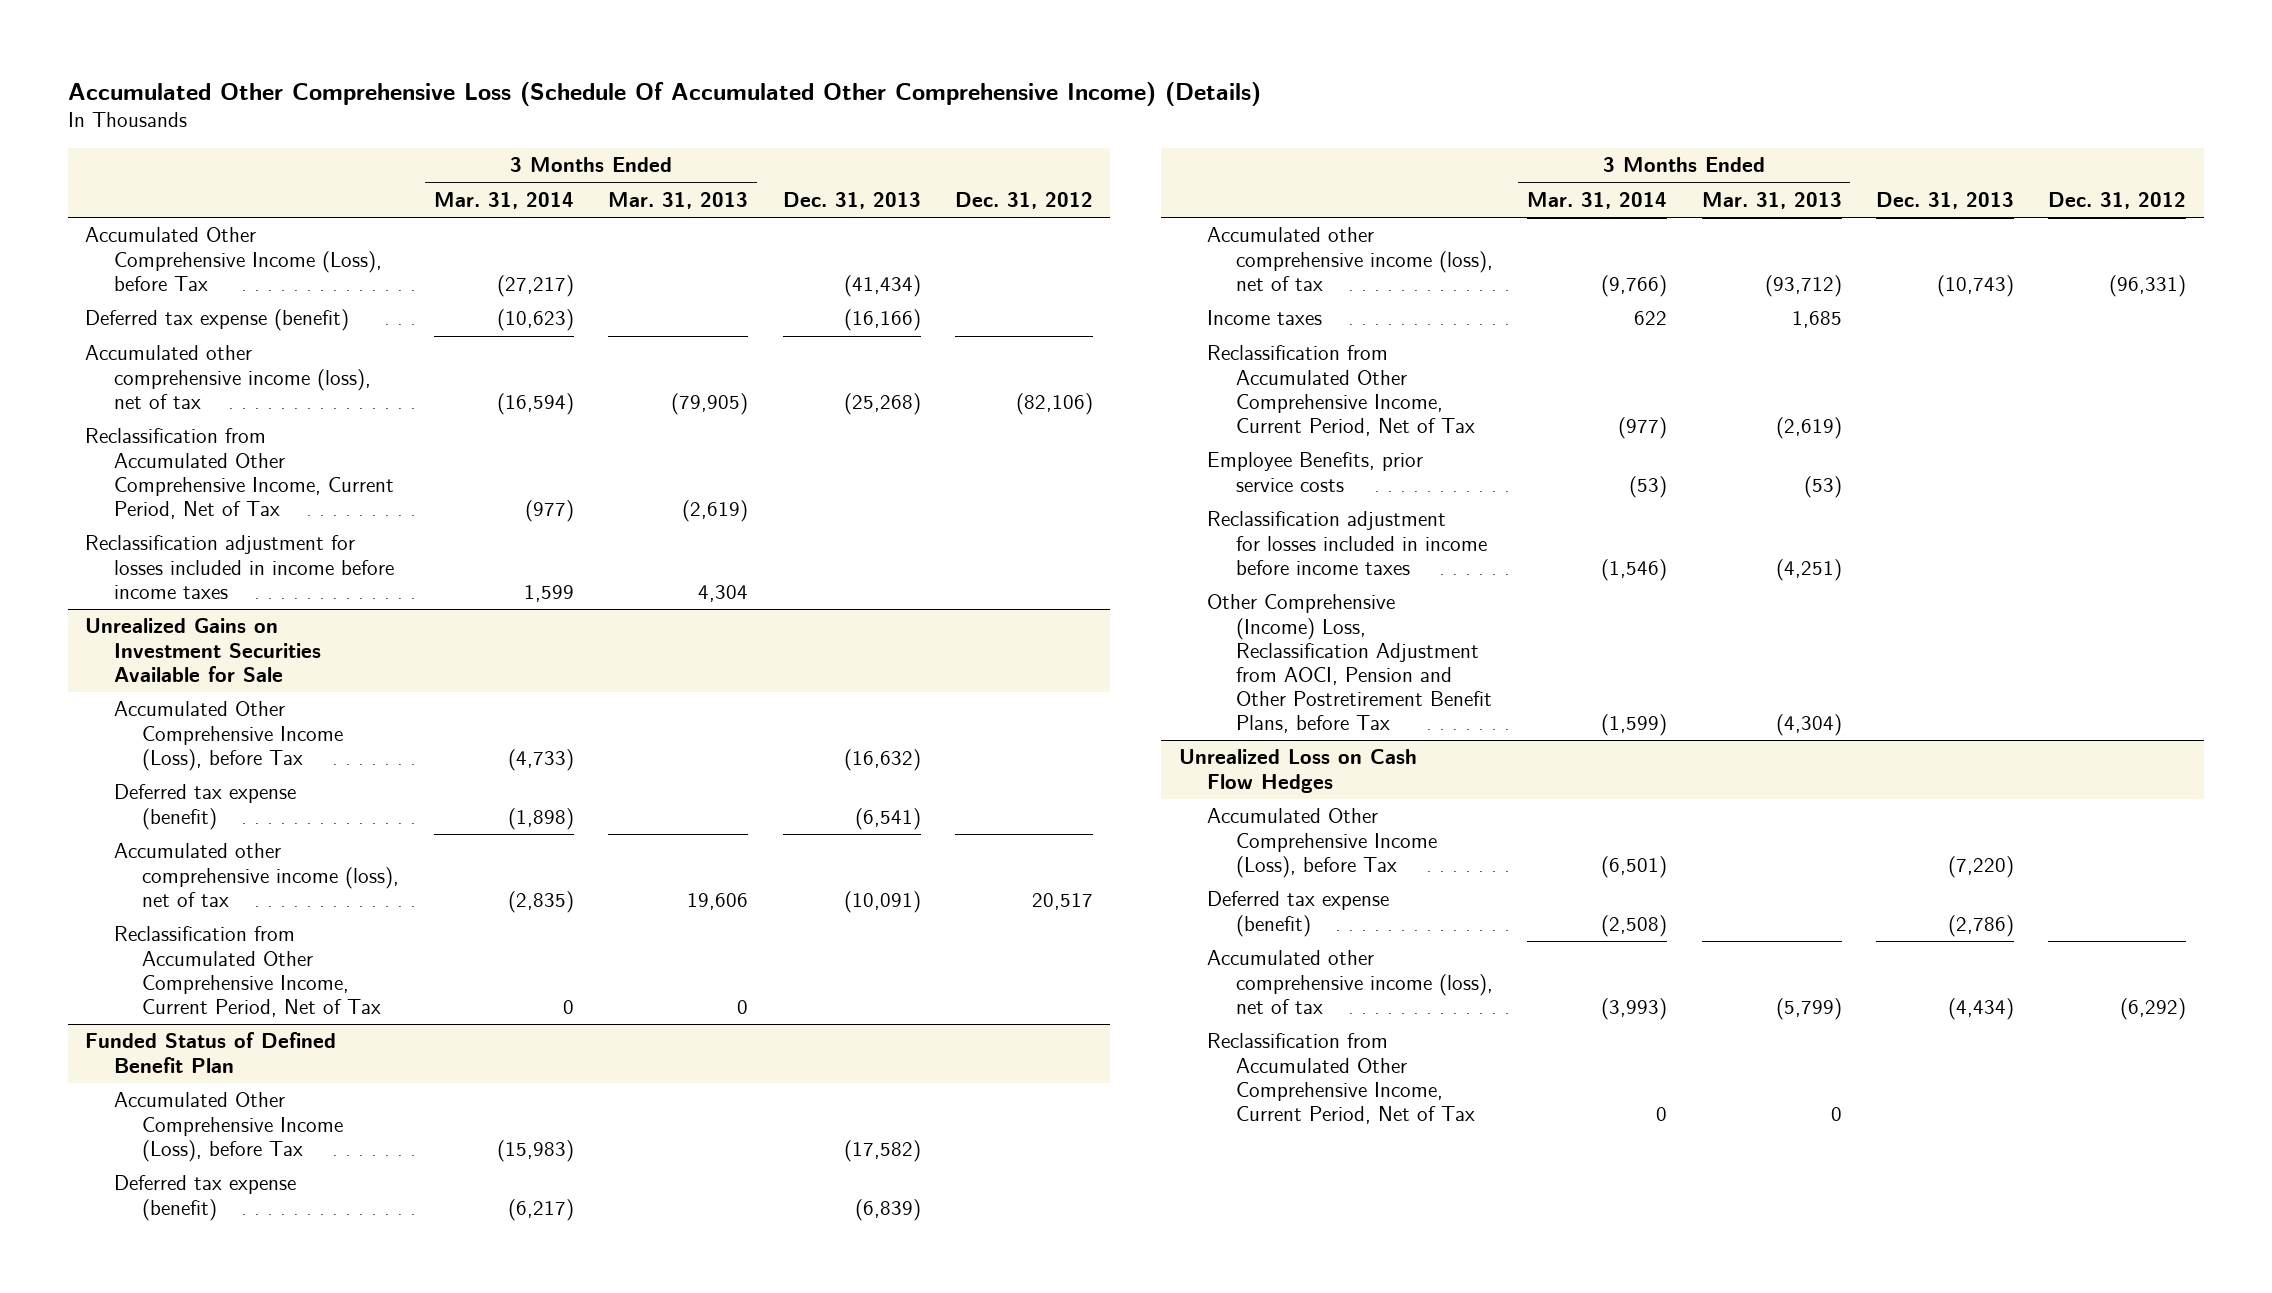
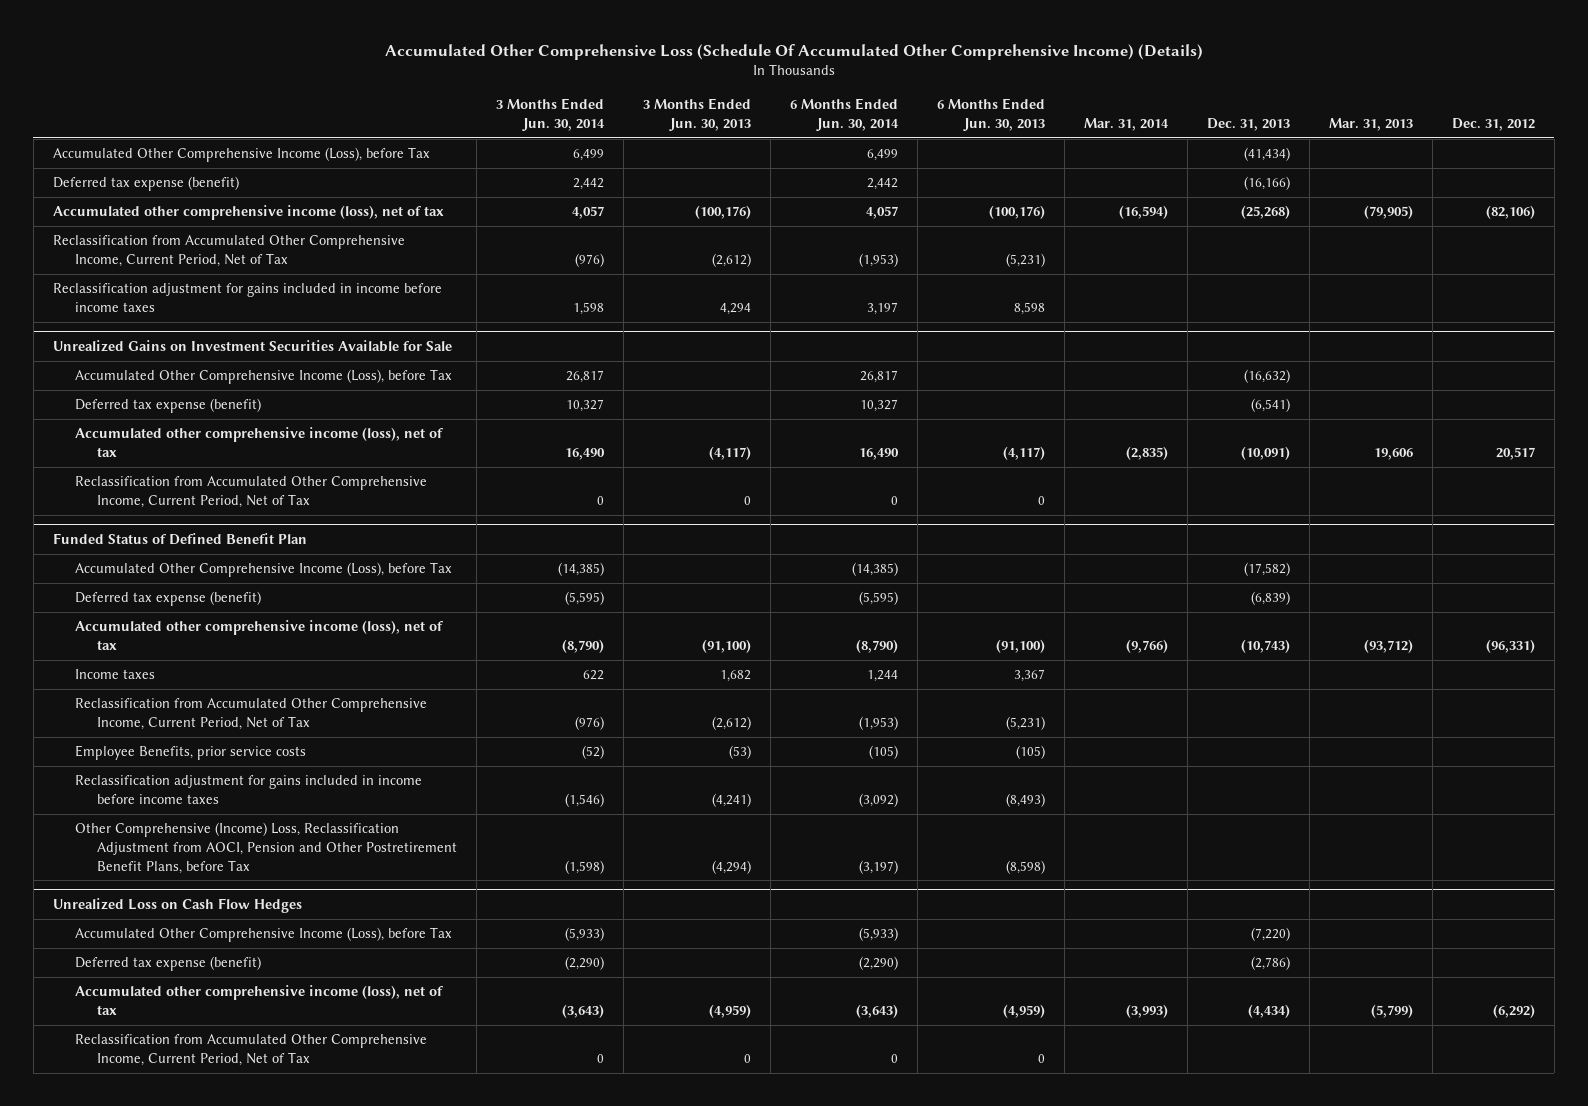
- | 3 Months Ended Mar. 31, 2014 | 3 Months Ended Mar. 31, 2013 | Dec. 31, 2013 | Dec. 31, 2012
+ | 3 Months Ended Jun. 30, 2014 | 3 Months Ended Jun. 30, 2013 | 6 Months Ended Jun. 30, 2014 | 6 Months Ended Jun. 30, 2013 | Mar. 31, 2014 | Dec. 31, 2013 | Mar. 31, 2013 | Dec. 31, 2012
- Reclassification adjustment for losses included in income before income taxes | 1,599 | 4,304 | |
+ Reclassification adjustment for gains included in income before income taxes | 1,598 | 4,294 | 3,197 | 8,598 | | | |
@ Funded Status of Defined Benefit Plan
- Reclassification adjustment for losses included in income before income taxes | (1,546) | (4,251) | |
+ Reclassification adjustment for gains included in income before income taxes | (1,546) | (4,241) | (3,092) | (8,493) | | | |

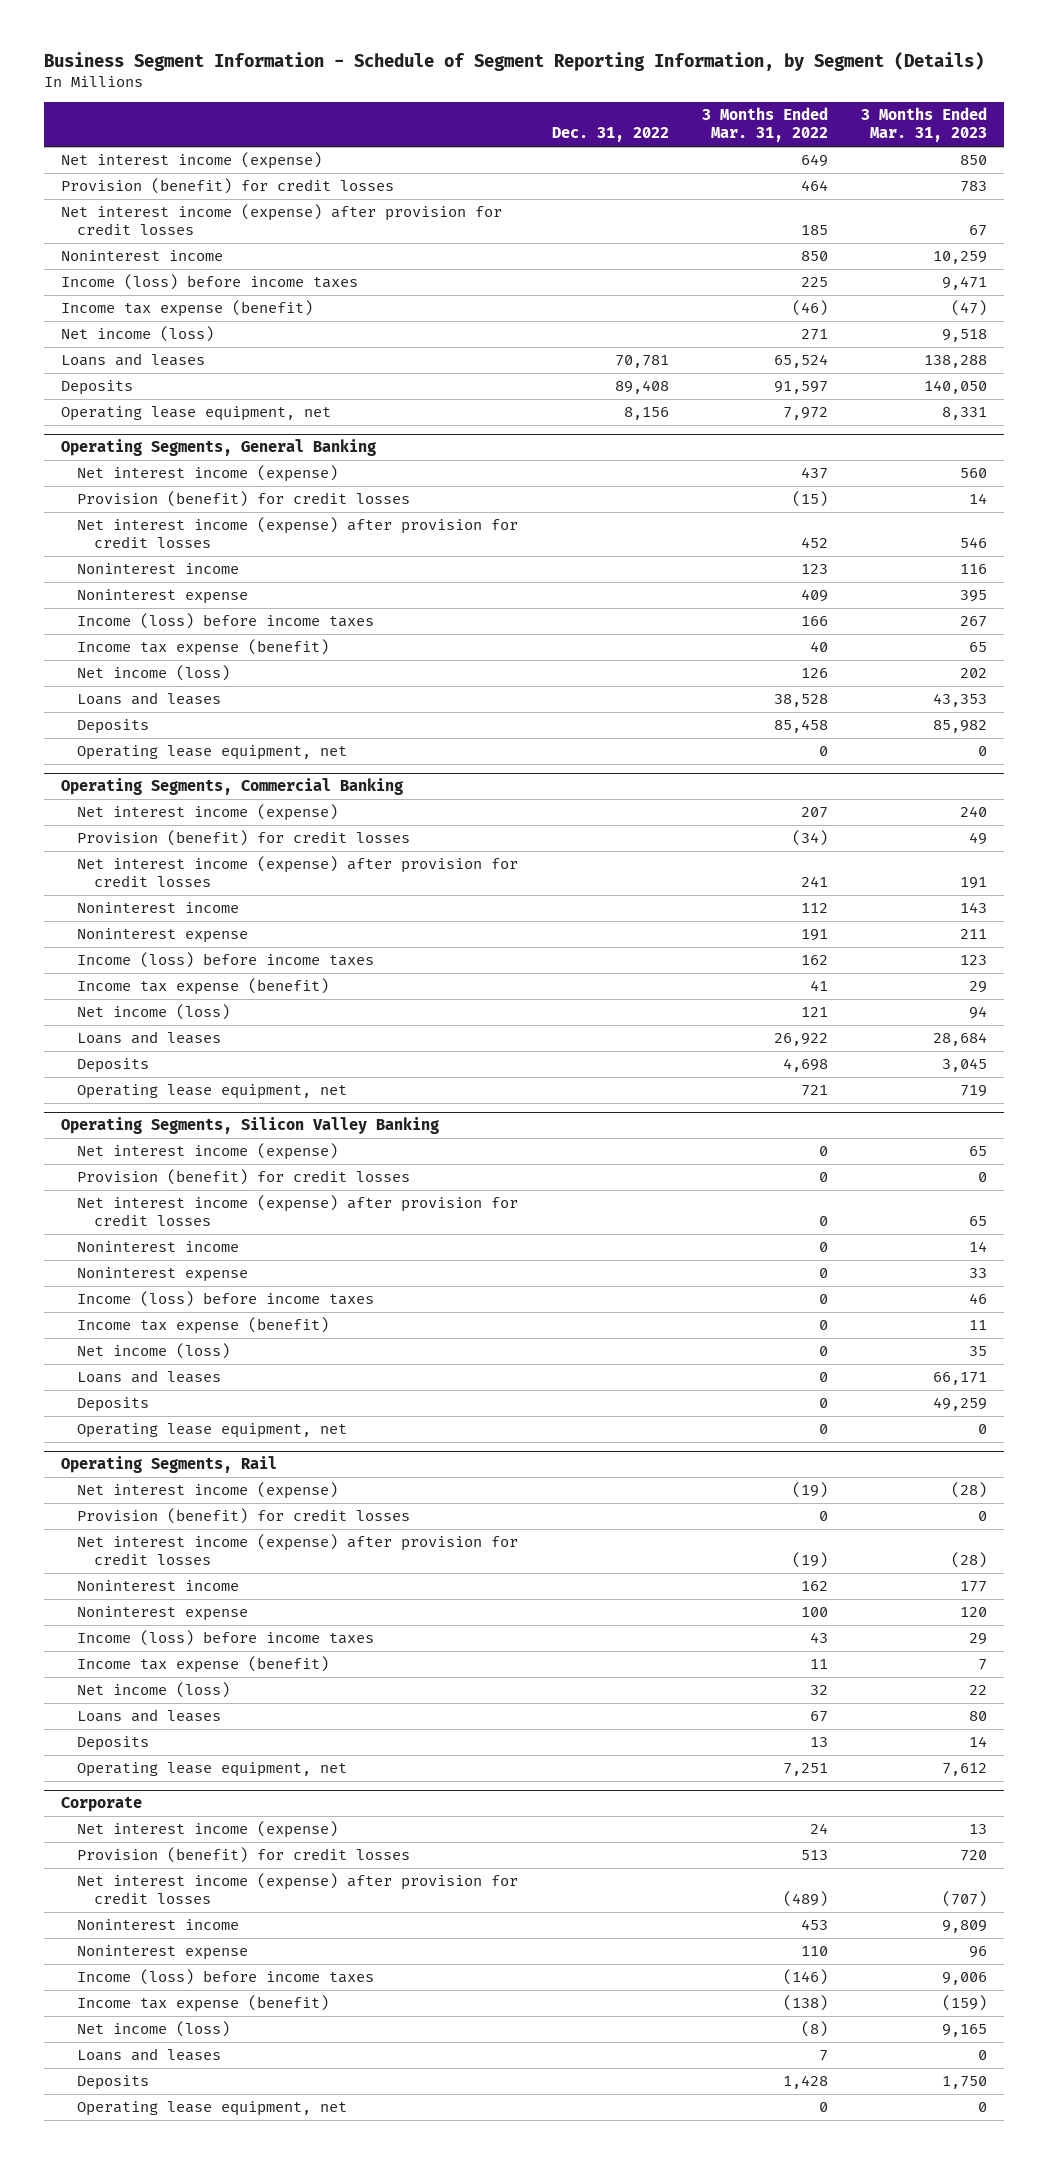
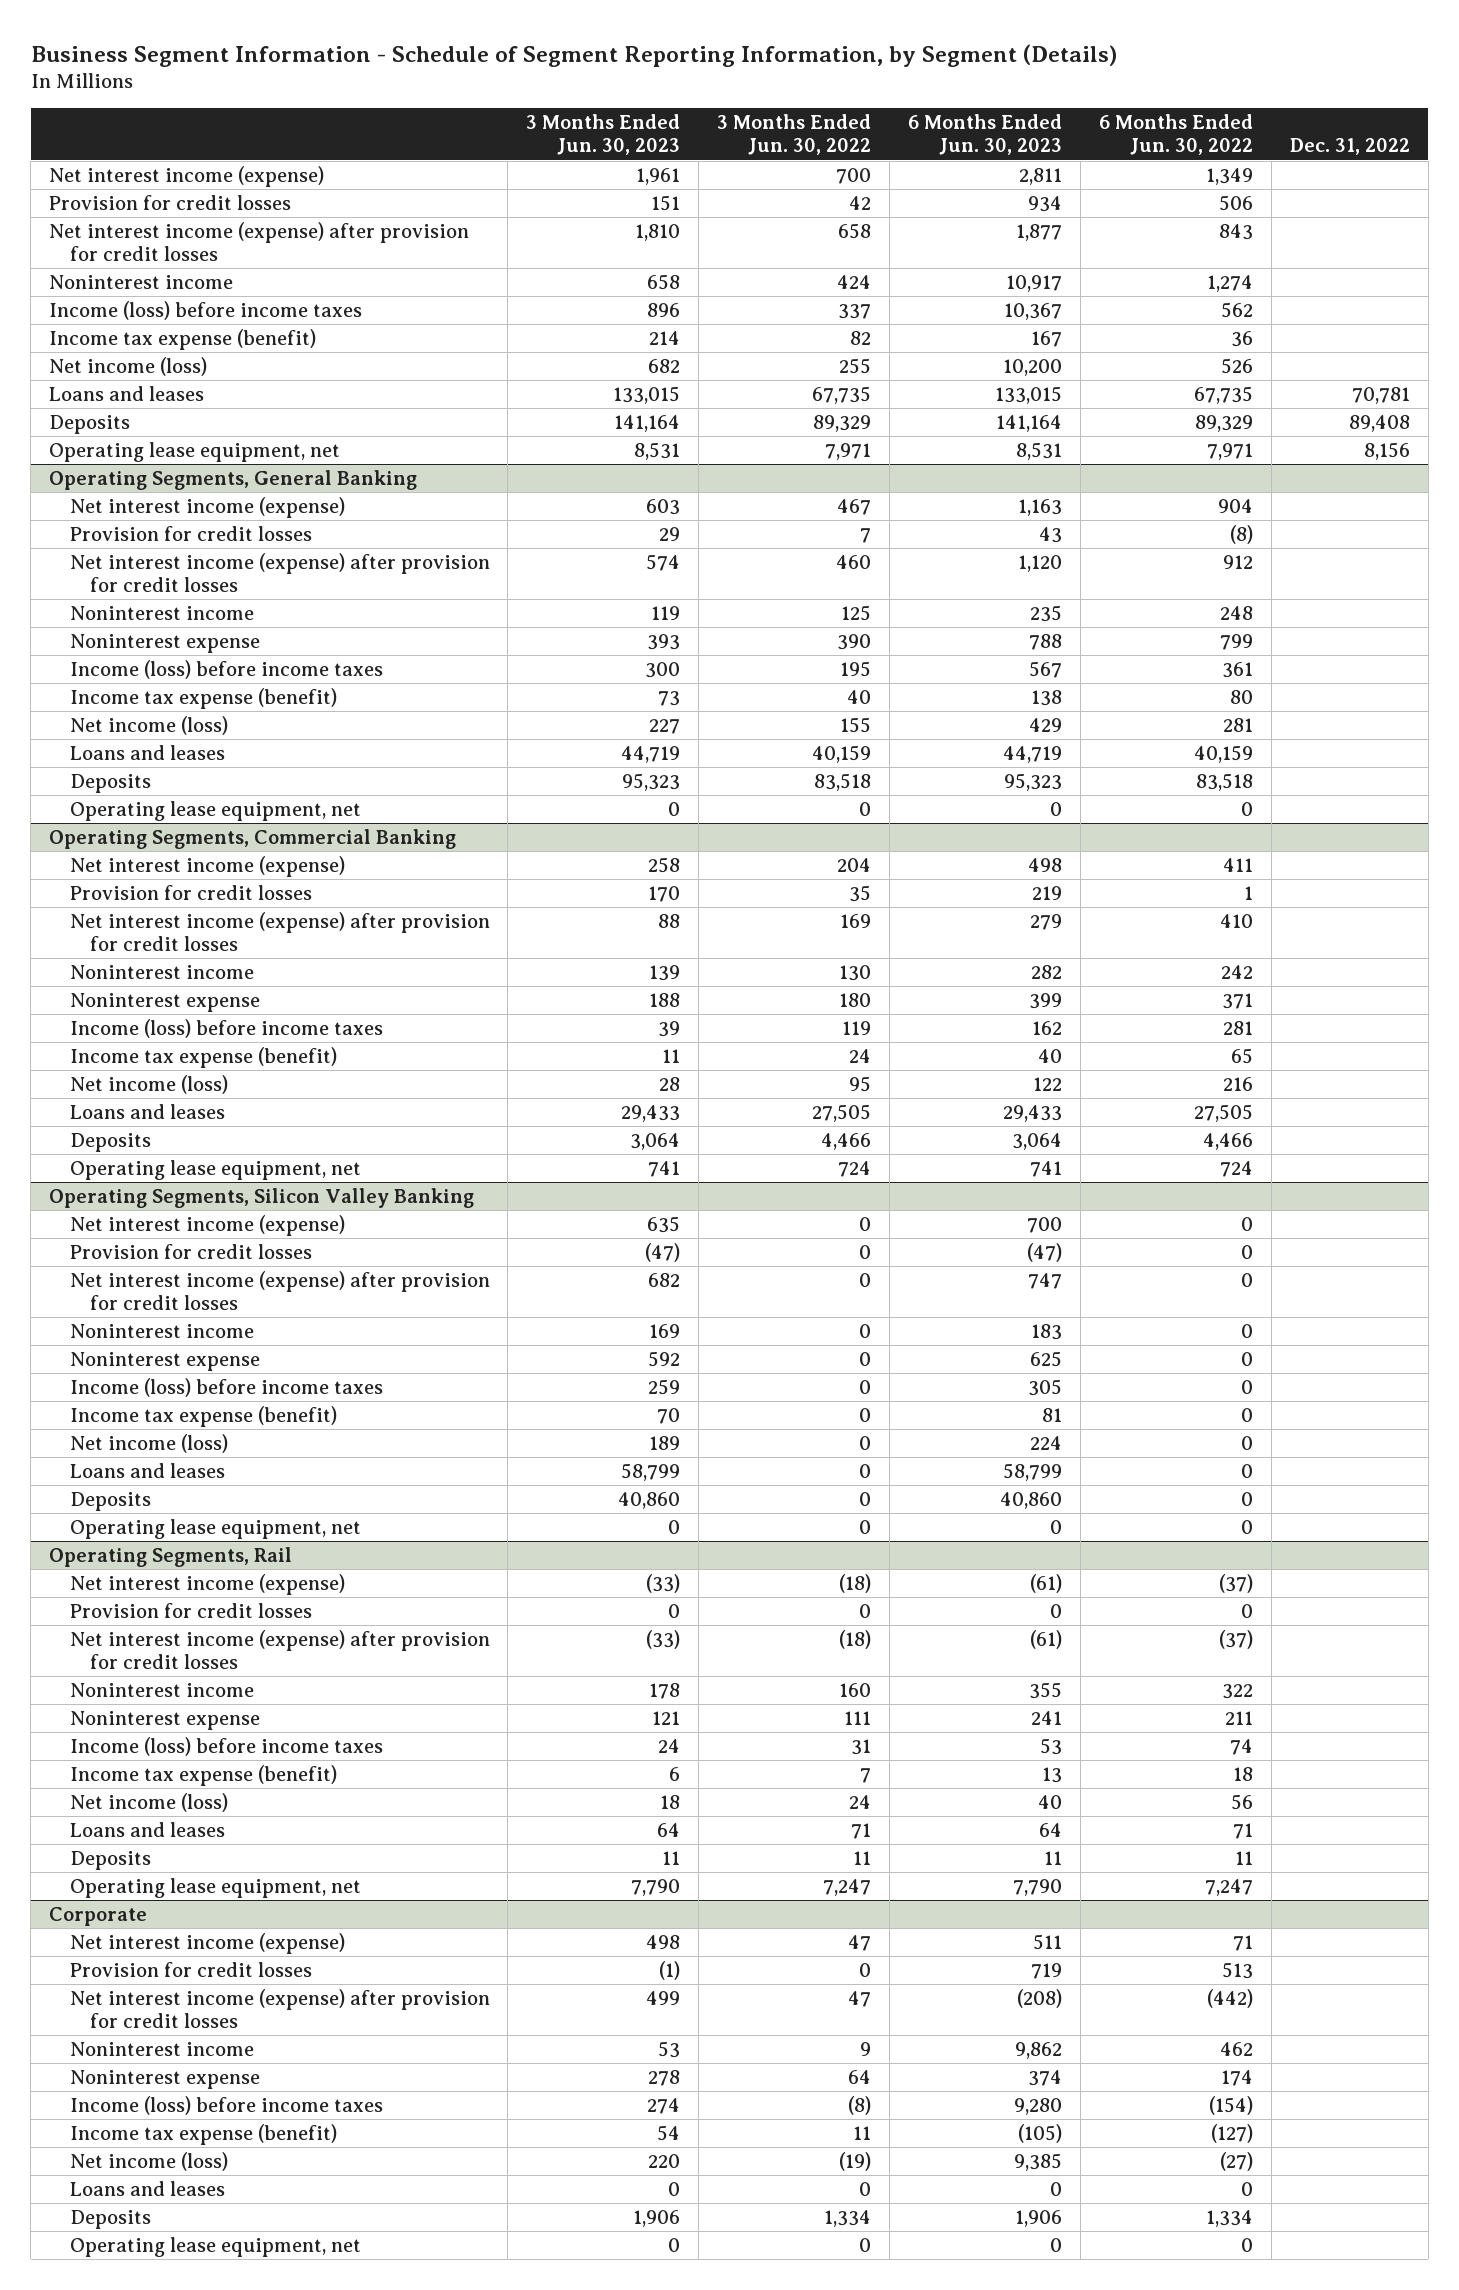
- | Dec. 31, 2022 | 3 Months Ended Mar. 31, 2022 | 3 Months Ended Mar. 31, 2023
+ | 3 Months Ended Jun. 30, 2023 | 3 Months Ended Jun. 30, 2022 | 6 Months Ended Jun. 30, 2023 | 6 Months Ended Jun. 30, 2022 | Dec. 31, 2022
- Provision (benefit) for credit losses | | 464 | 783
+ Provision for credit losses | 151 | 42 | 934 | 506 |
@ Operating Segments, General Banking
- Provision (benefit) for credit losses | | (15) | 14
+ Provision for credit losses | 29 | 7 | 43 | (8) |
@ Operating Segments, Commercial Banking
- Provision (benefit) for credit losses | | (34) | 49
+ Provision for credit losses | 170 | 35 | 219 | 1 |
@ Operating Segments, Silicon Valley Banking
- Provision (benefit) for credit losses | | 0 | 0
+ Provision for credit losses | (47) | 0 | (47) | 0 |
@ Operating Segments, Rail
- Provision (benefit) for credit losses | | 0 | 0
+ Provision for credit losses | 0 | 0 | 0 | 0 |
@ Corporate
- Provision (benefit) for credit losses | | 513 | 720
+ Provision for credit losses | (1) | 0 | 719 | 513 |

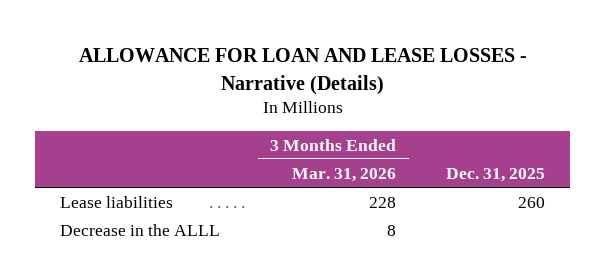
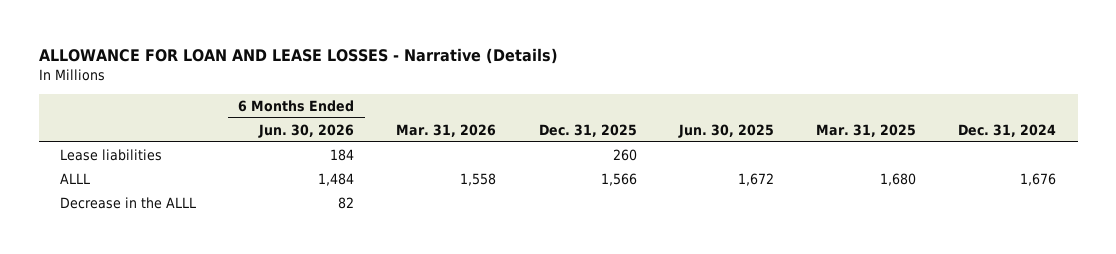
- | 3 Months Ended Mar. 31, 2026 | Dec. 31, 2025
+ | 6 Months Ended Jun. 30, 2026 | Mar. 31, 2026 | Dec. 31, 2025 | Jun. 30, 2025 | Mar. 31, 2025 | Dec. 31, 2024
+ ALLL | 1,484 | 1,558 | 1,566 | 1,672 | 1,680 | 1,676

